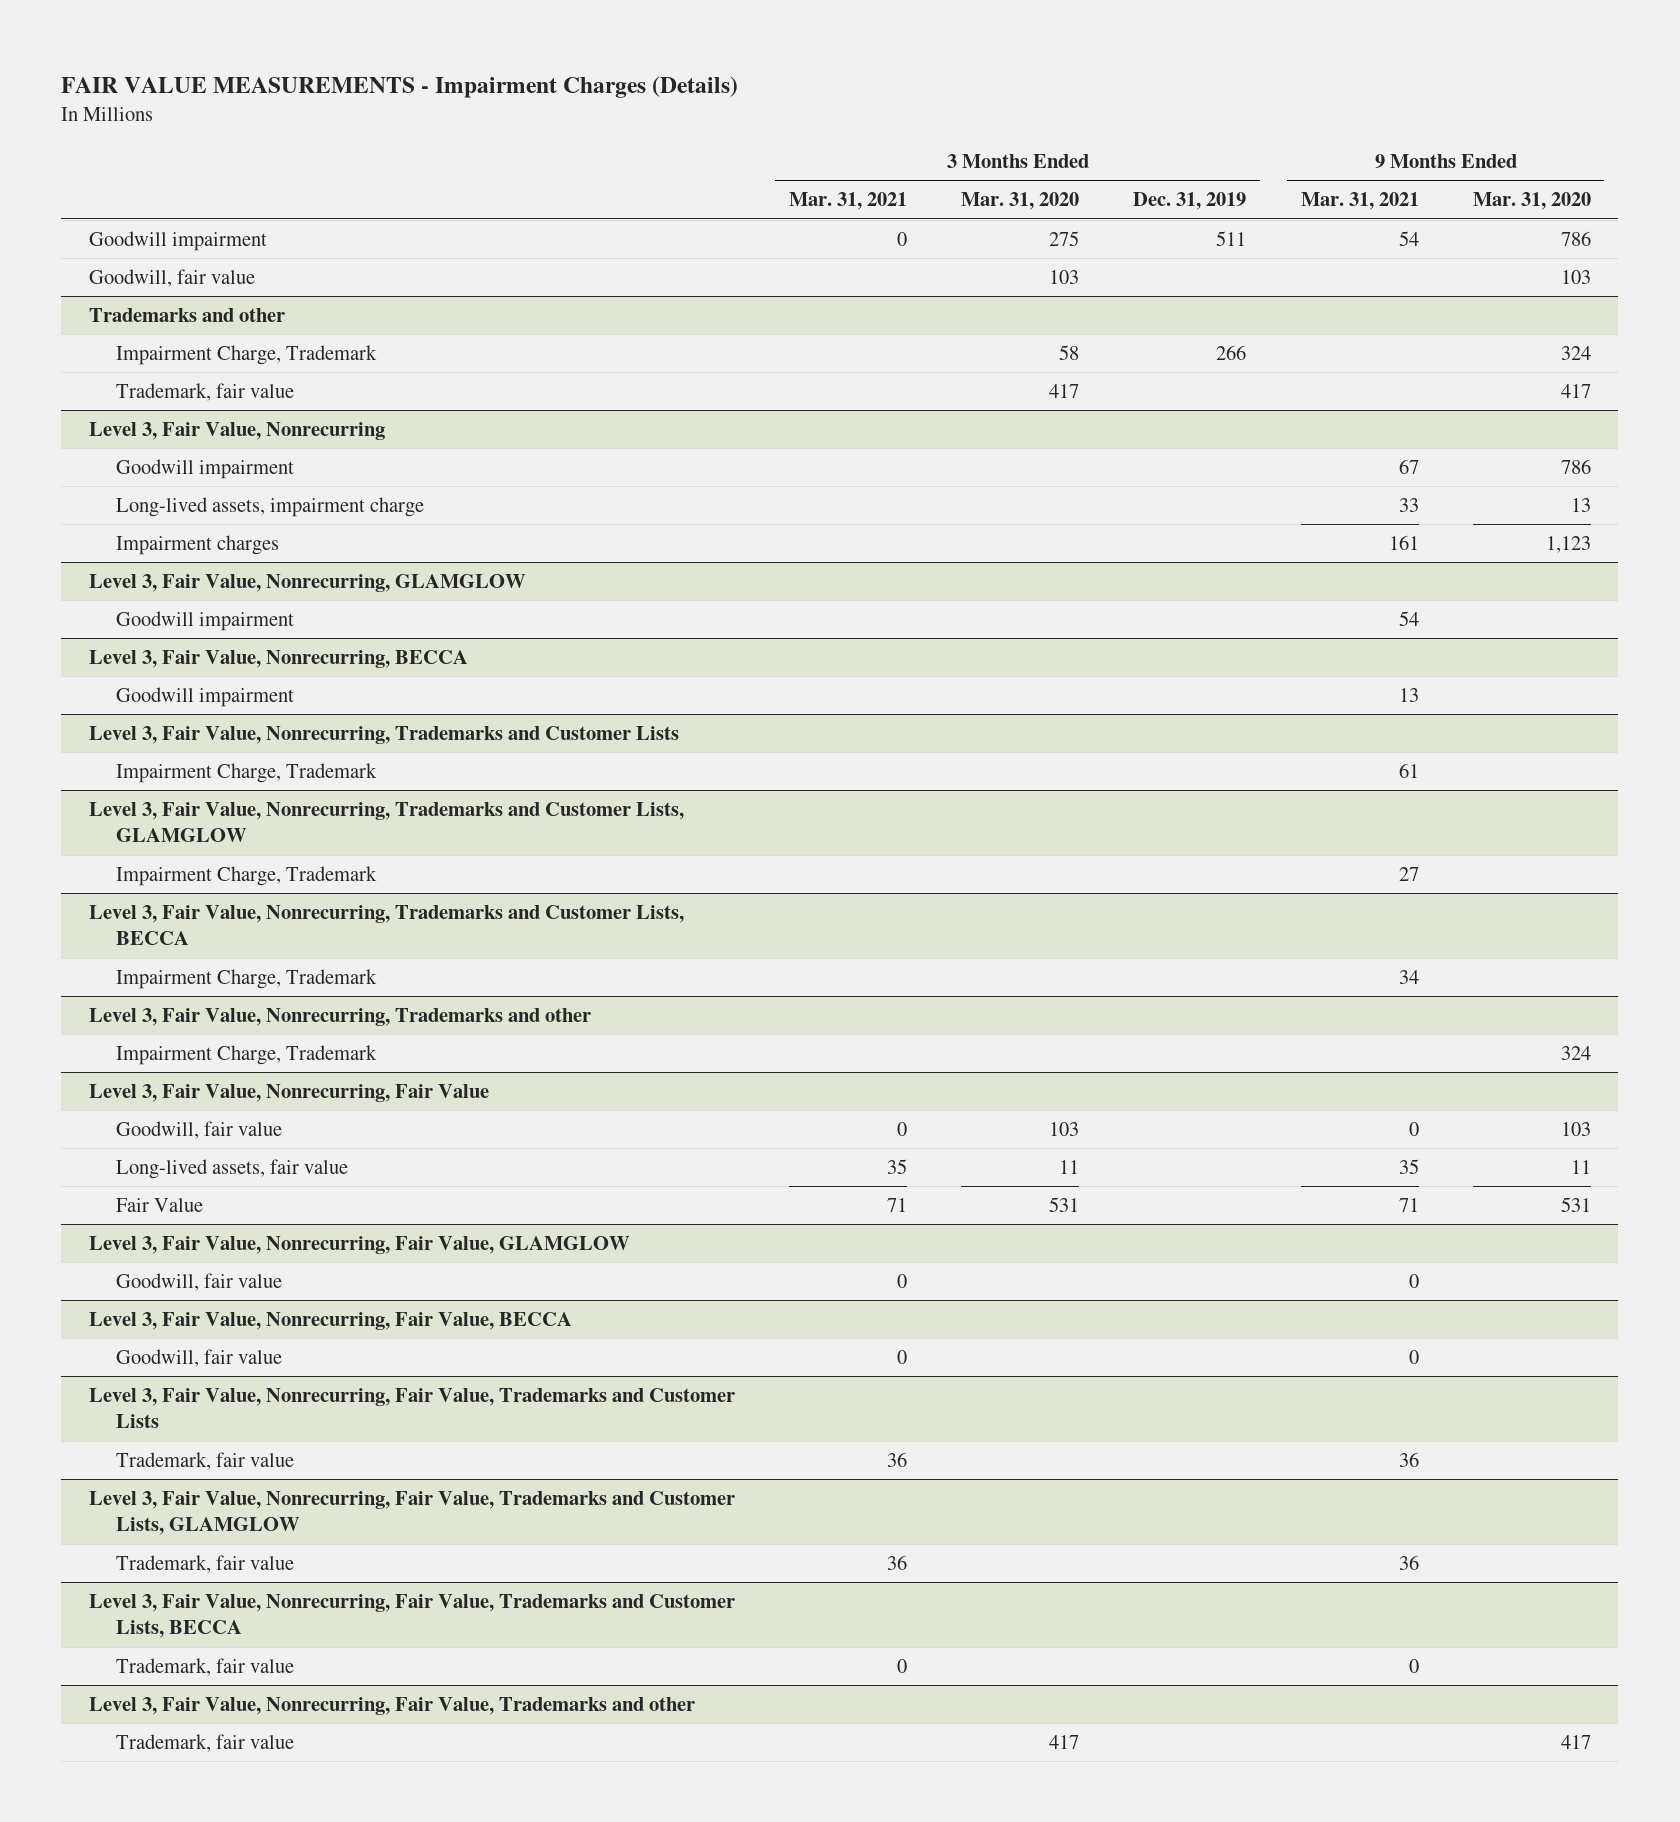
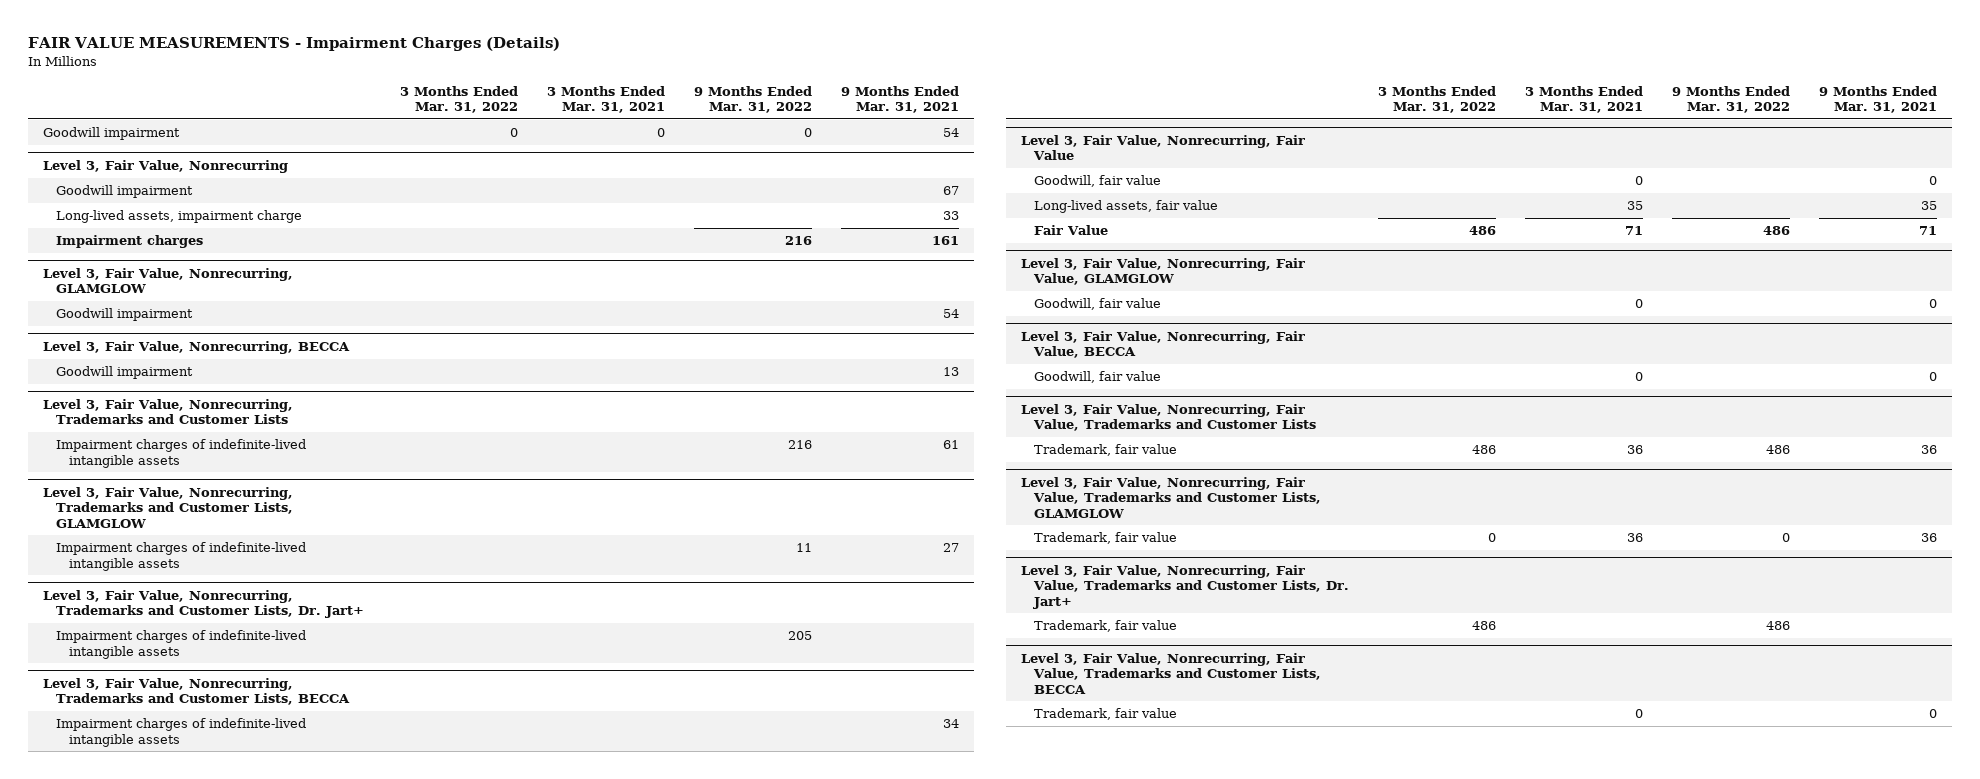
- | 3 Months Ended Mar. 31, 2021 | 3 Months Ended Mar. 31, 2020 | 3 Months Ended Dec. 31, 2019 | 9 Months Ended Mar. 31, 2021 | 9 Months Ended Mar. 31, 2020
+ | 3 Months Ended Mar. 31, 2022 | 3 Months Ended Mar. 31, 2021 | 9 Months Ended Mar. 31, 2022 | 9 Months Ended Mar. 31, 2021
- Goodwill, fair value | | 103 | | | 103
- Trademarks and other
- Impairment Charge, Trademark | | 58 | 266 | | 324
- Trademark, fair value | | 417 | | | 417
@ Level 3, Fair Value, Nonrecurring, Trademarks and Customer Lists
- Impairment Charge, Trademark | | | | 61 |
+ Impairment charges of indefinite-lived intangible assets | | | 216 | 61
@ Level 3, Fair Value, Nonrecurring, Trademarks and Customer Lists, GLAMGLOW
- Impairment Charge, Trademark | | | | 27 |
+ Impairment charges of indefinite-lived intangible assets | | | 11 | 27
+ Level 3, Fair Value, Nonrecurring, Trademarks and Customer Lists, Dr. Jart+
+ Impairment charges of indefinite-lived intangible assets | | | 205 |
@ Level 3, Fair Value, Nonrecurring, Trademarks and Customer Lists, BECCA
- Impairment Charge, Trademark | | | | 34 |
- Level 3, Fair Value, Nonrecurring, Trademarks and other
- Impairment Charge, Trademark | | | | | 324
@ Level 3, Fair Value, Nonrecurring, Trademarks and Customer Lists, BECCA
+ Impairment charges of indefinite-lived intangible assets | | | | 34
+ Level 3, Fair Value, Nonrecurring, Fair Value, Trademarks and Customer Lists, Dr. Jart+
+ Trademark, fair value | 486 | | 486 |
- Level 3, Fair Value, Nonrecurring, Fair Value, Trademarks and other
- Trademark, fair value | | 417 | | | 417

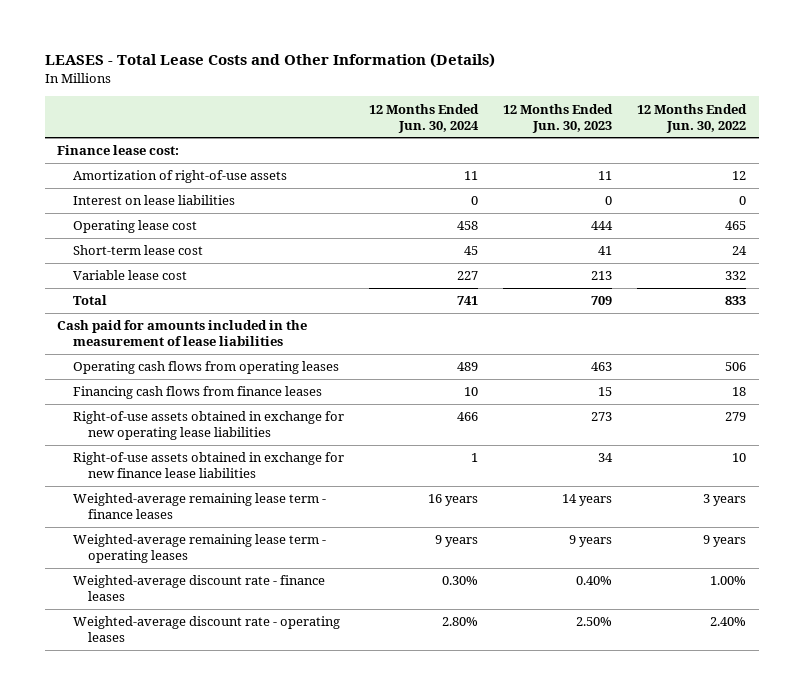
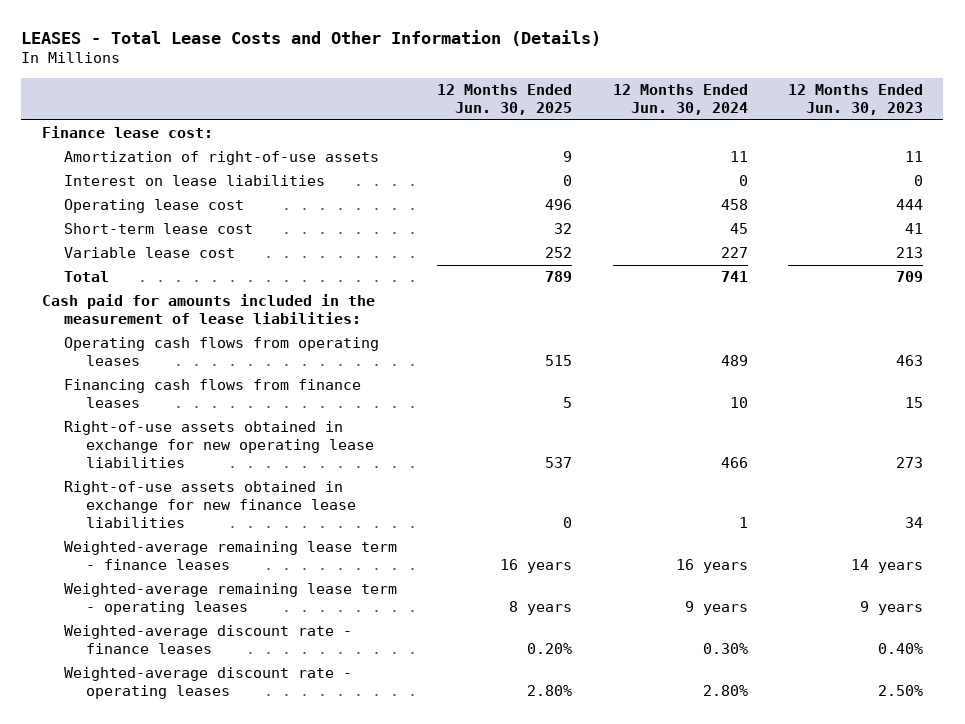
- | 12 Months Ended Jun. 30, 2024 | 12 Months Ended Jun. 30, 2023 | 12 Months Ended Jun. 30, 2022
+ | 12 Months Ended Jun. 30, 2025 | 12 Months Ended Jun. 30, 2024 | 12 Months Ended Jun. 30, 2023
- Cash paid for amounts included in the measurement of lease liabilities
+ Cash paid for amounts included in the measurement of lease liabilities:

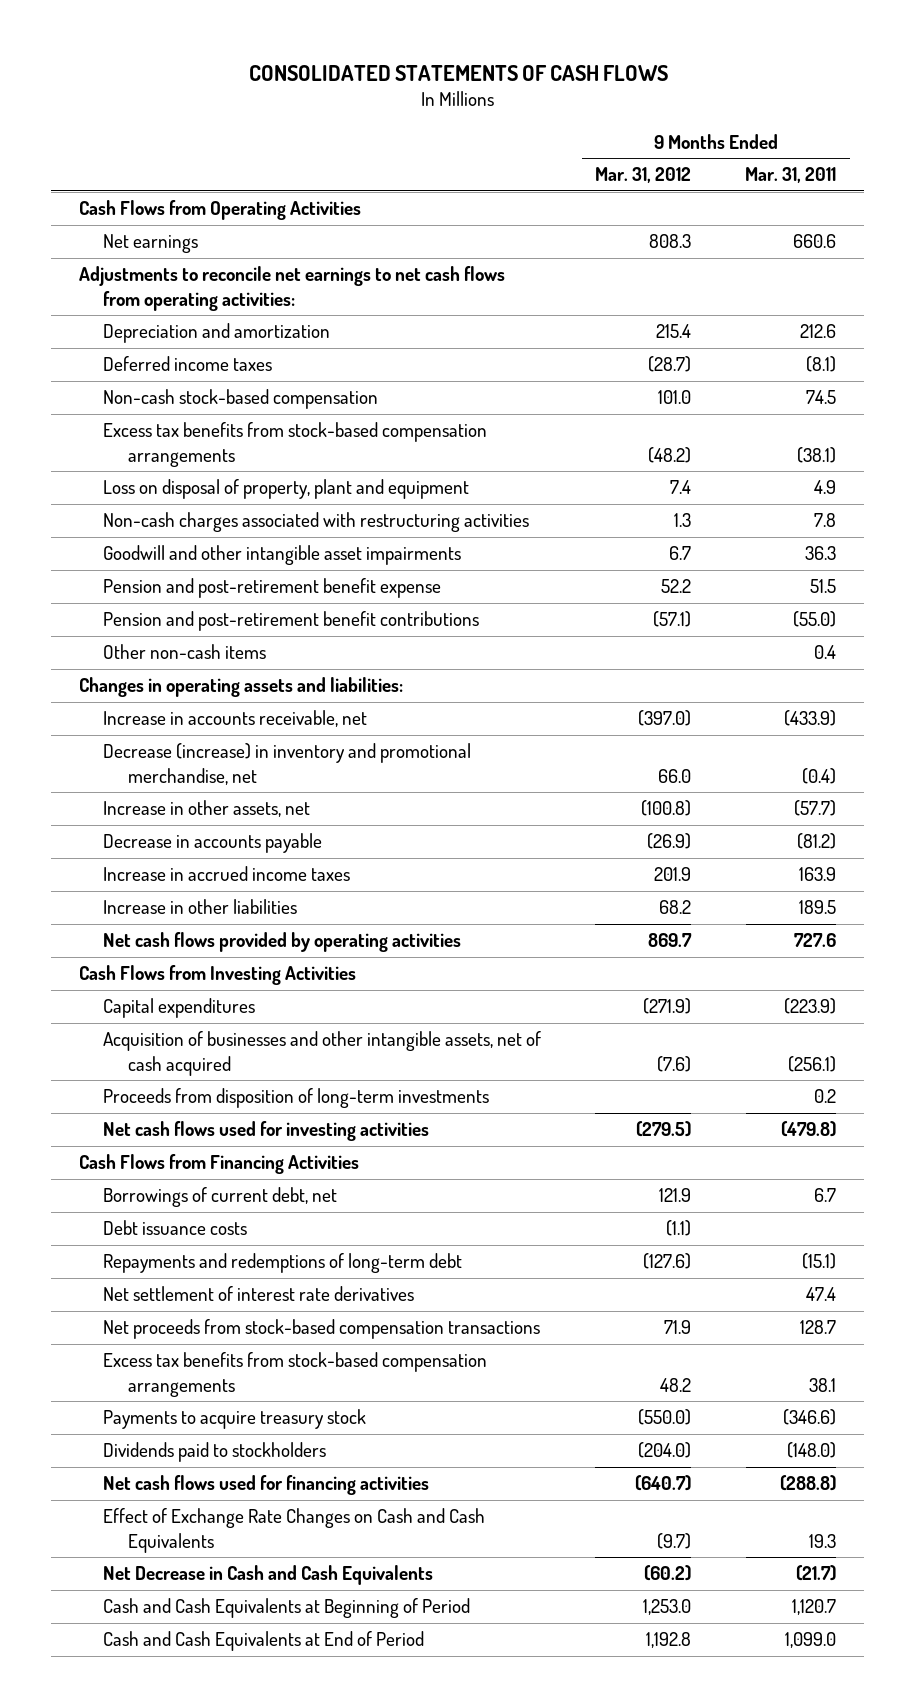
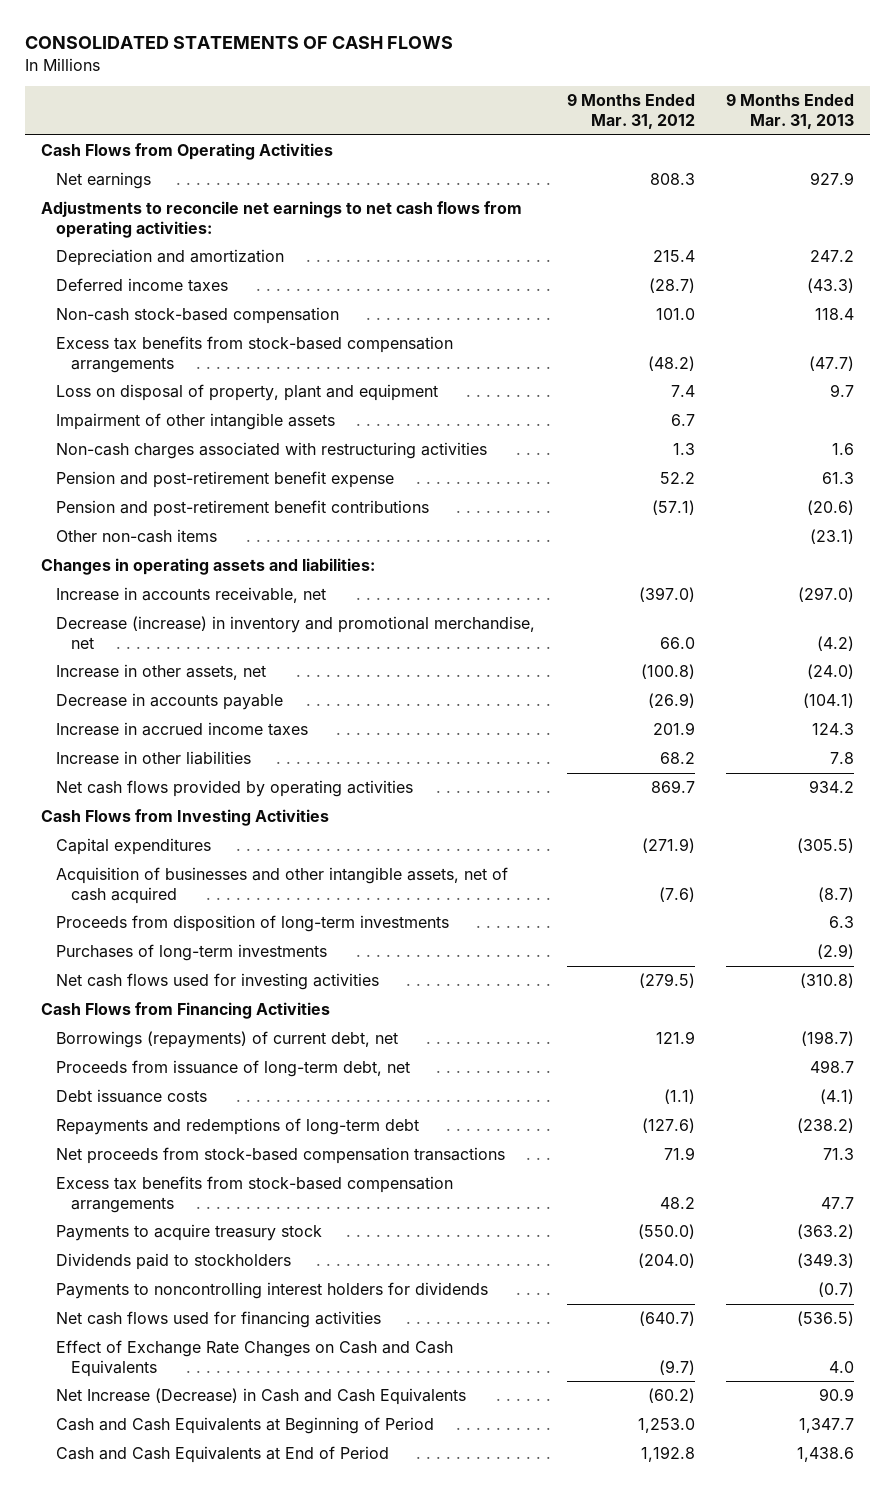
- | 9 Months Ended Mar. 31, 2012 | 9 Months Ended Mar. 31, 2011
+ | 9 Months Ended Mar. 31, 2012 | 9 Months Ended Mar. 31, 2013
+ Impairment of other intangible assets | 6.7 |
- Goodwill and other intangible asset impairments | 6.7 | 36.3
+ Purchases of long-term investments | | (2.9)
- Borrowings of current debt, net | 121.9 | 6.7
+ Borrowings (repayments) of current debt, net | 121.9 | (198.7)
+ Proceeds from issuance of long-term debt, net | | 498.7
- Net settlement of interest rate derivatives | | 47.4
+ Payments to noncontrolling interest holders for dividends | | (0.7)
- Net Decrease in Cash and Cash Equivalents | (60.2) | (21.7)
+ Net Increase (Decrease) in Cash and Cash Equivalents | (60.2) | 90.9

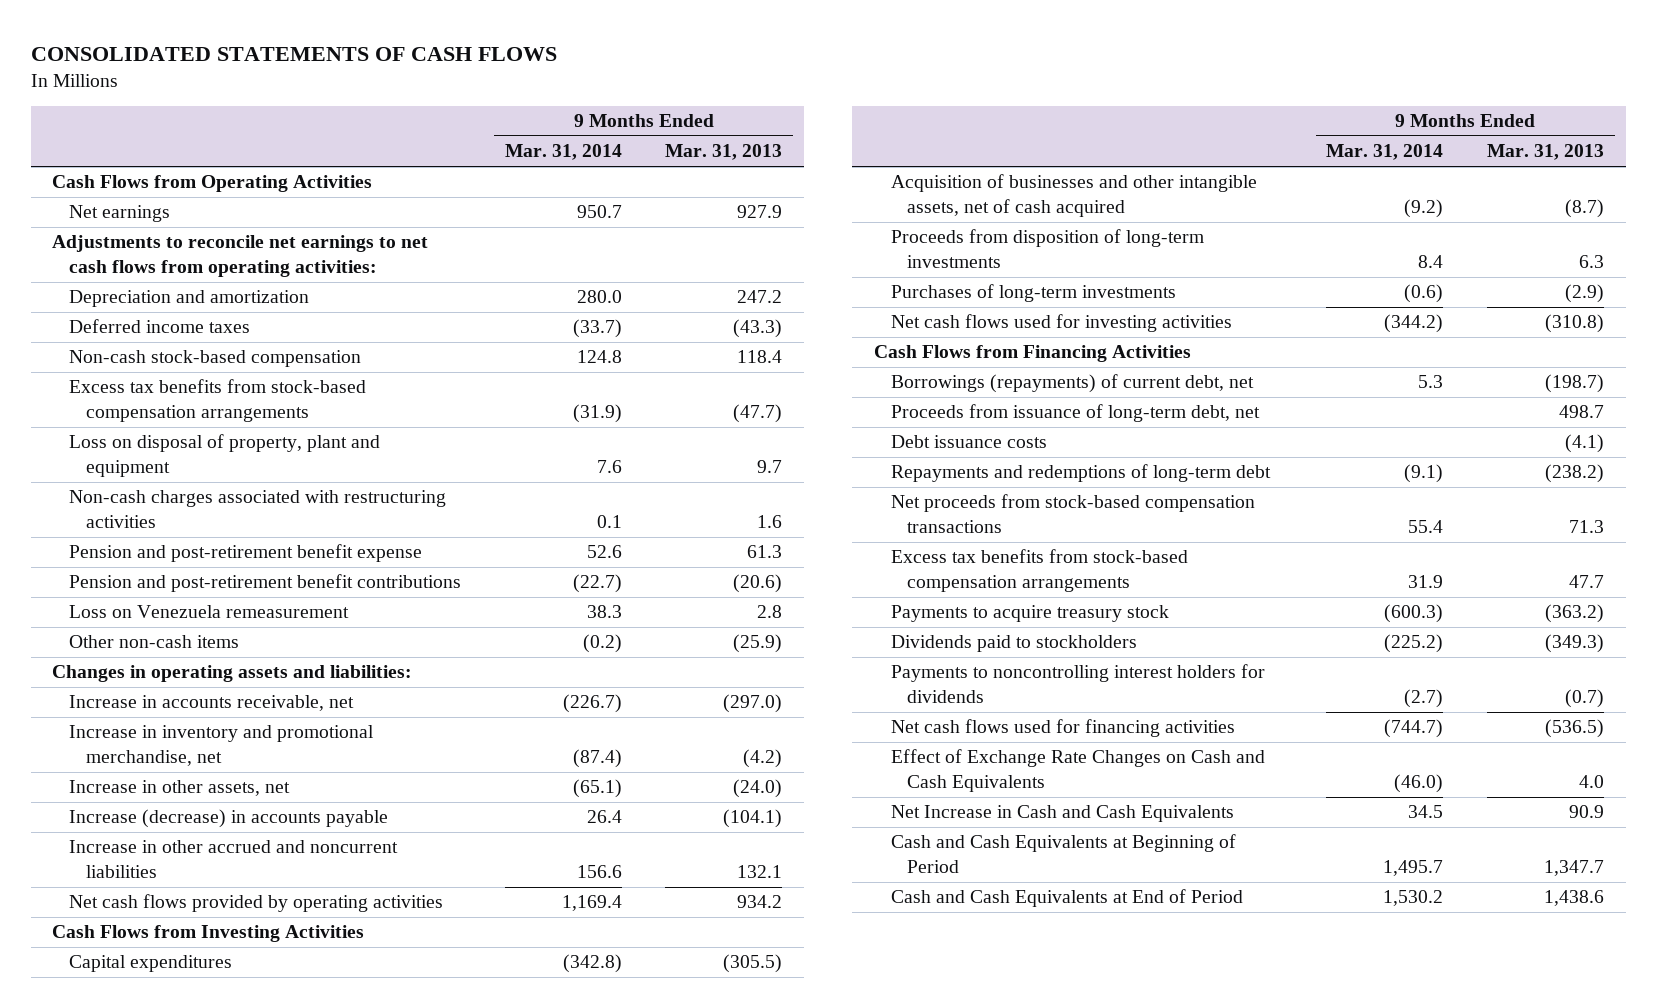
- | 9 Months Ended Mar. 31, 2012 | 9 Months Ended Mar. 31, 2013
+ | 9 Months Ended Mar. 31, 2014 | 9 Months Ended Mar. 31, 2013
- Impairment of other intangible assets | 6.7 |
- Other non-cash items | | (23.1)
+ Loss on Venezuela remeasurement | 38.3 | 2.8
+ Other non-cash items | (0.2) | (25.9)
- Decrease (increase) in inventory and promotional merchandise, net | 66.0 | (4.2)
+ Increase in inventory and promotional merchandise, net | (87.4) | (4.2)
- Decrease in accounts payable | (26.9) | (104.1)
- Increase in accrued income taxes | 201.9 | 124.3
- Increase in other liabilities | 68.2 | 7.8
+ Increase (decrease) in accounts payable | 26.4 | (104.1)
+ Increase in other accrued and noncurrent liabilities | 156.6 | 132.1
- Net Increase (Decrease) in Cash and Cash Equivalents | (60.2) | 90.9
+ Net Increase in Cash and Cash Equivalents | 34.5 | 90.9

